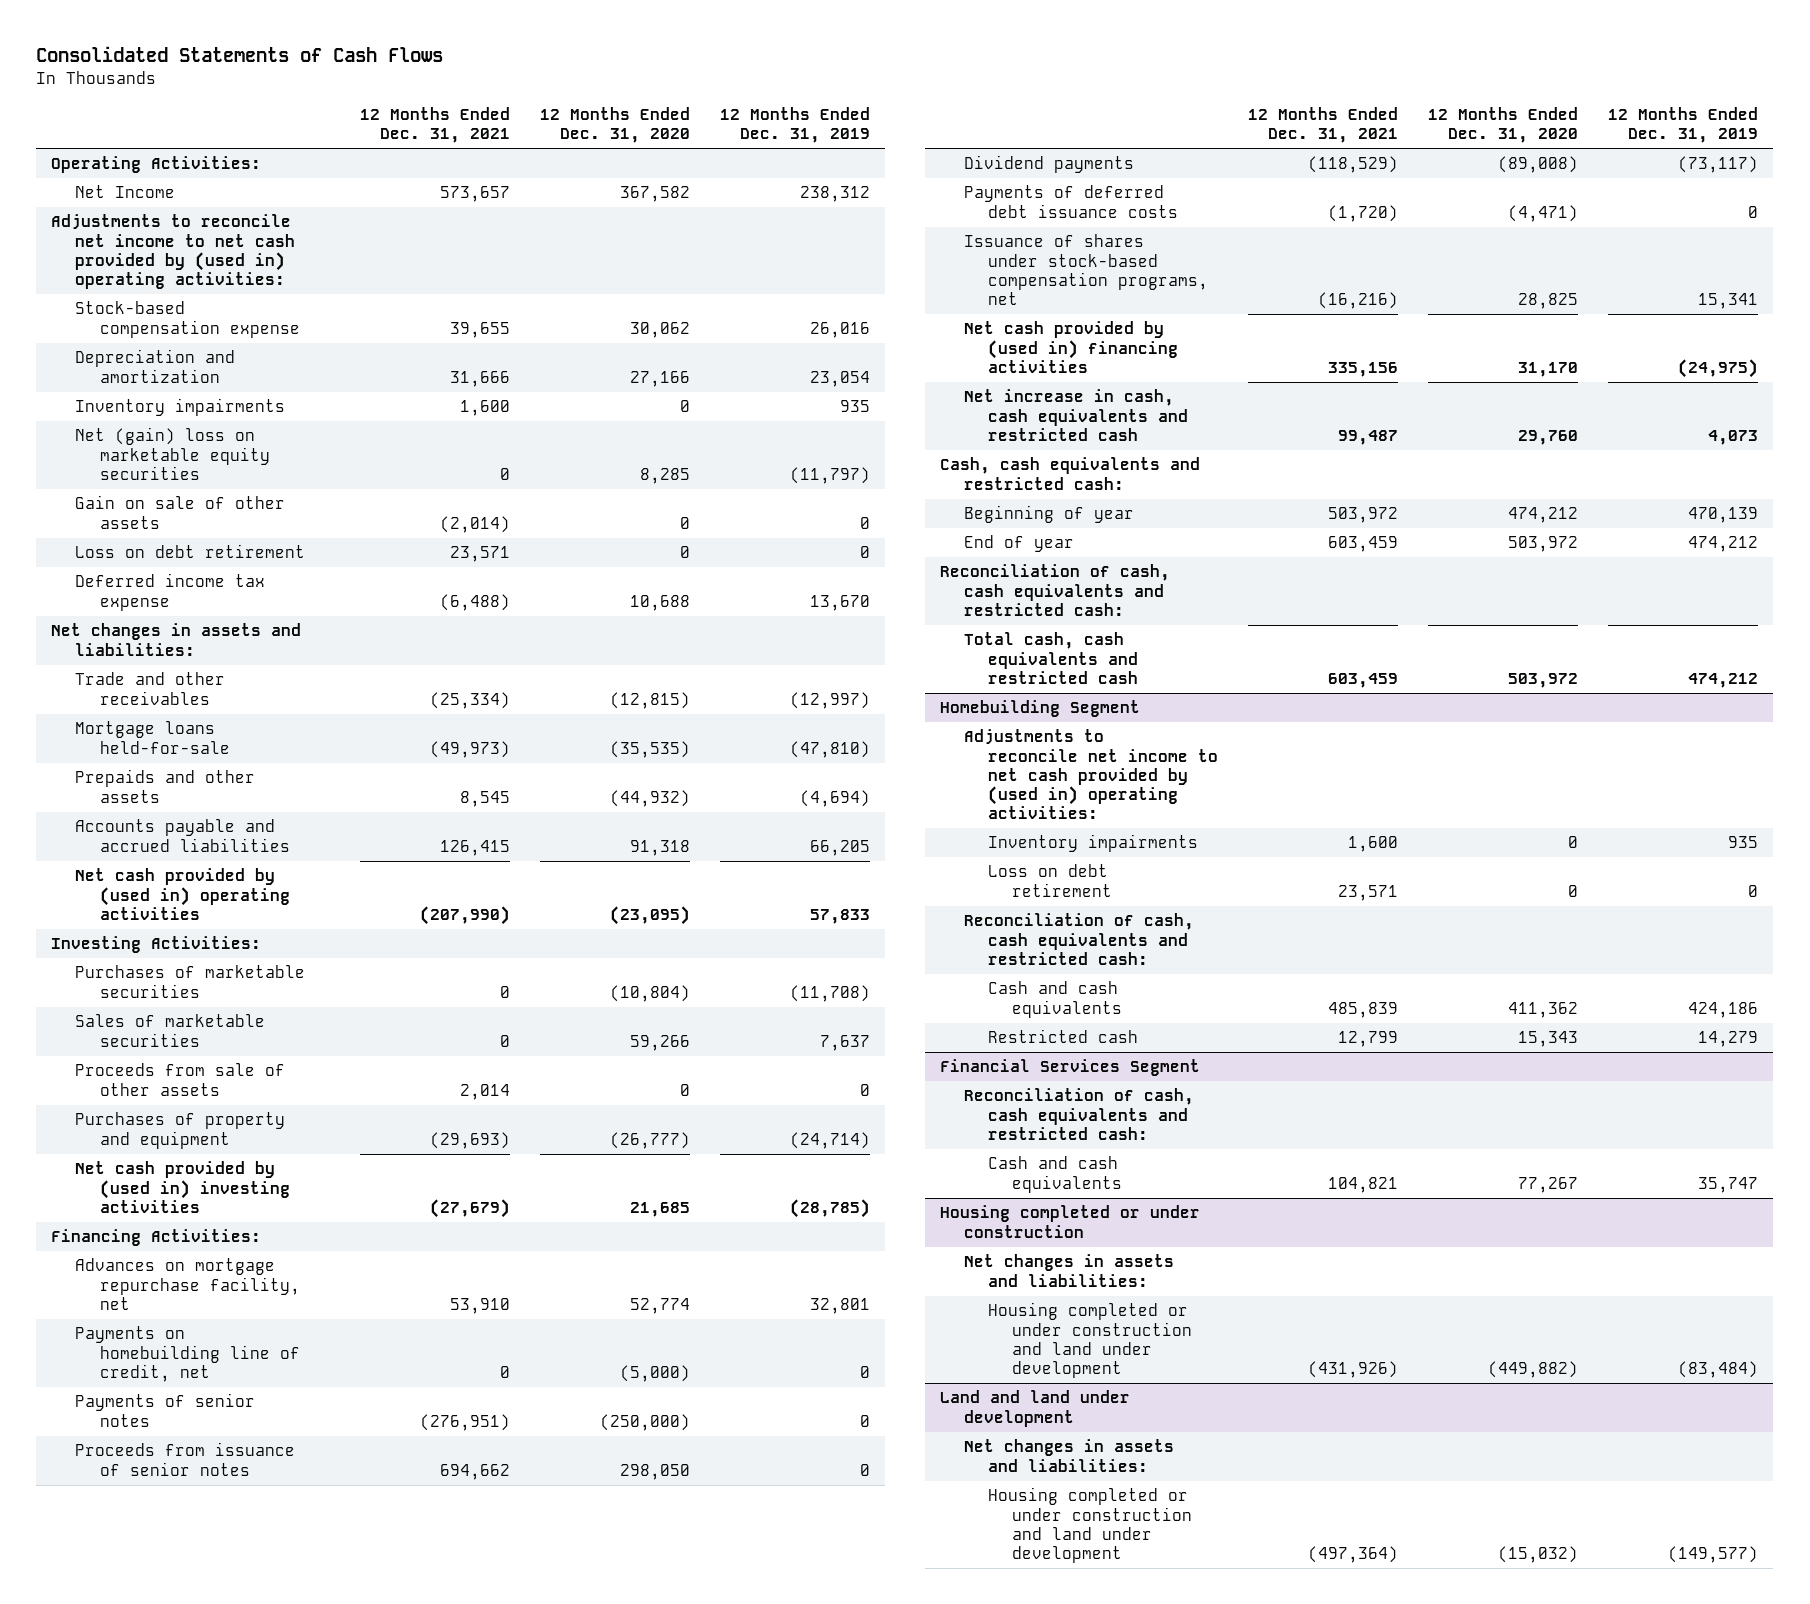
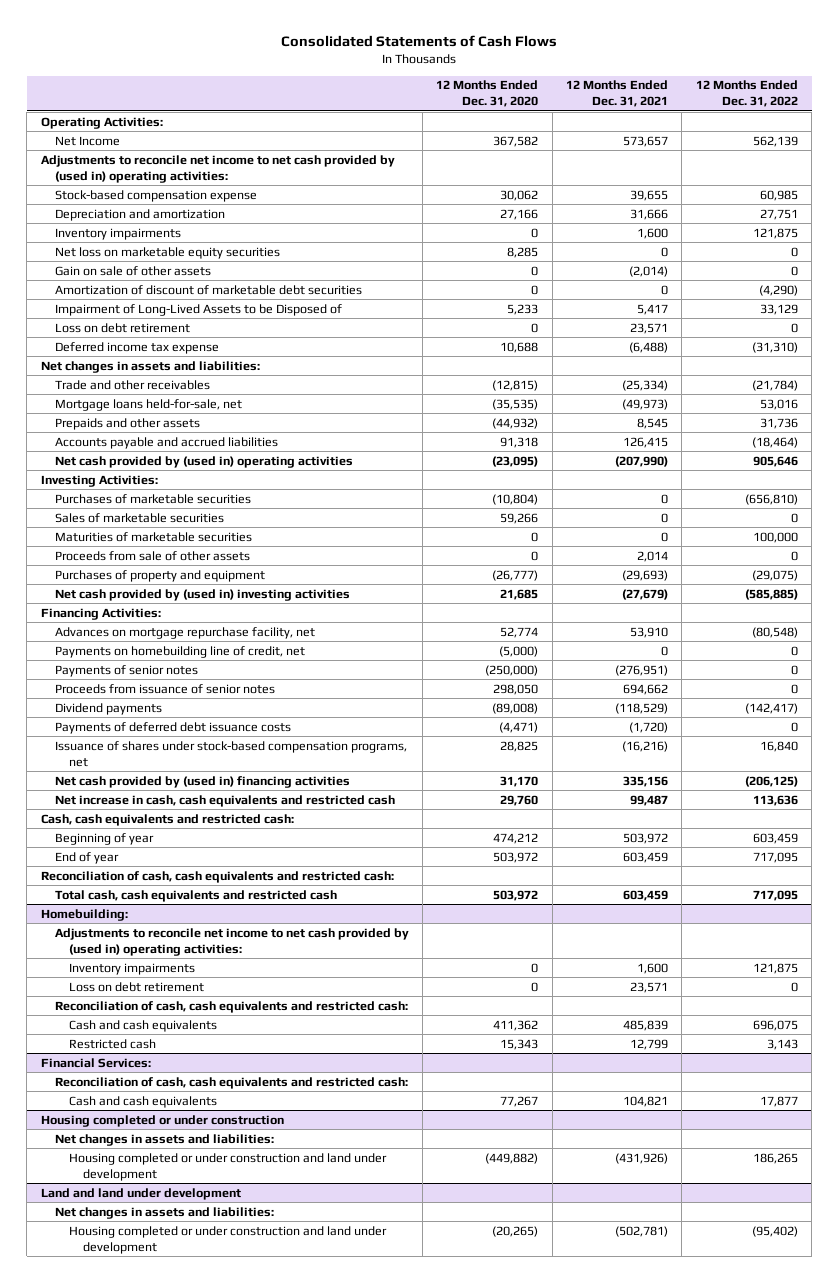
- | 12 Months Ended Dec. 31, 2021 | 12 Months Ended Dec. 31, 2020 | 12 Months Ended Dec. 31, 2019
+ | 12 Months Ended Dec. 31, 2020 | 12 Months Ended Dec. 31, 2021 | 12 Months Ended Dec. 31, 2022
- Net (gain) loss on marketable equity securities | 0 | 8,285 | (11,797)
+ Net loss on marketable equity securities | 8,285 | 0 | 0
+ Amortization of discount of marketable debt securities | 0 | 0 | (4,290)
+ Impairment of Long-Lived Assets to be Disposed of | 5,233 | 5,417 | 33,129
- Mortgage loans held-for-sale | (49,973) | (35,535) | (47,810)
+ Mortgage loans held-for-sale, net | (35,535) | (49,973) | 53,016
+ Maturities of marketable securities | 0 | 0 | 100,000
- Homebuilding Segment
+ Homebuilding:
- Financial Services Segment
+ Financial Services:
@ Land and land under development
- Housing completed or under construction and land under development | (497,364) | (15,032) | (149,577)
+ Housing completed or under construction and land under development | (20,265) | (502,781) | (95,402)

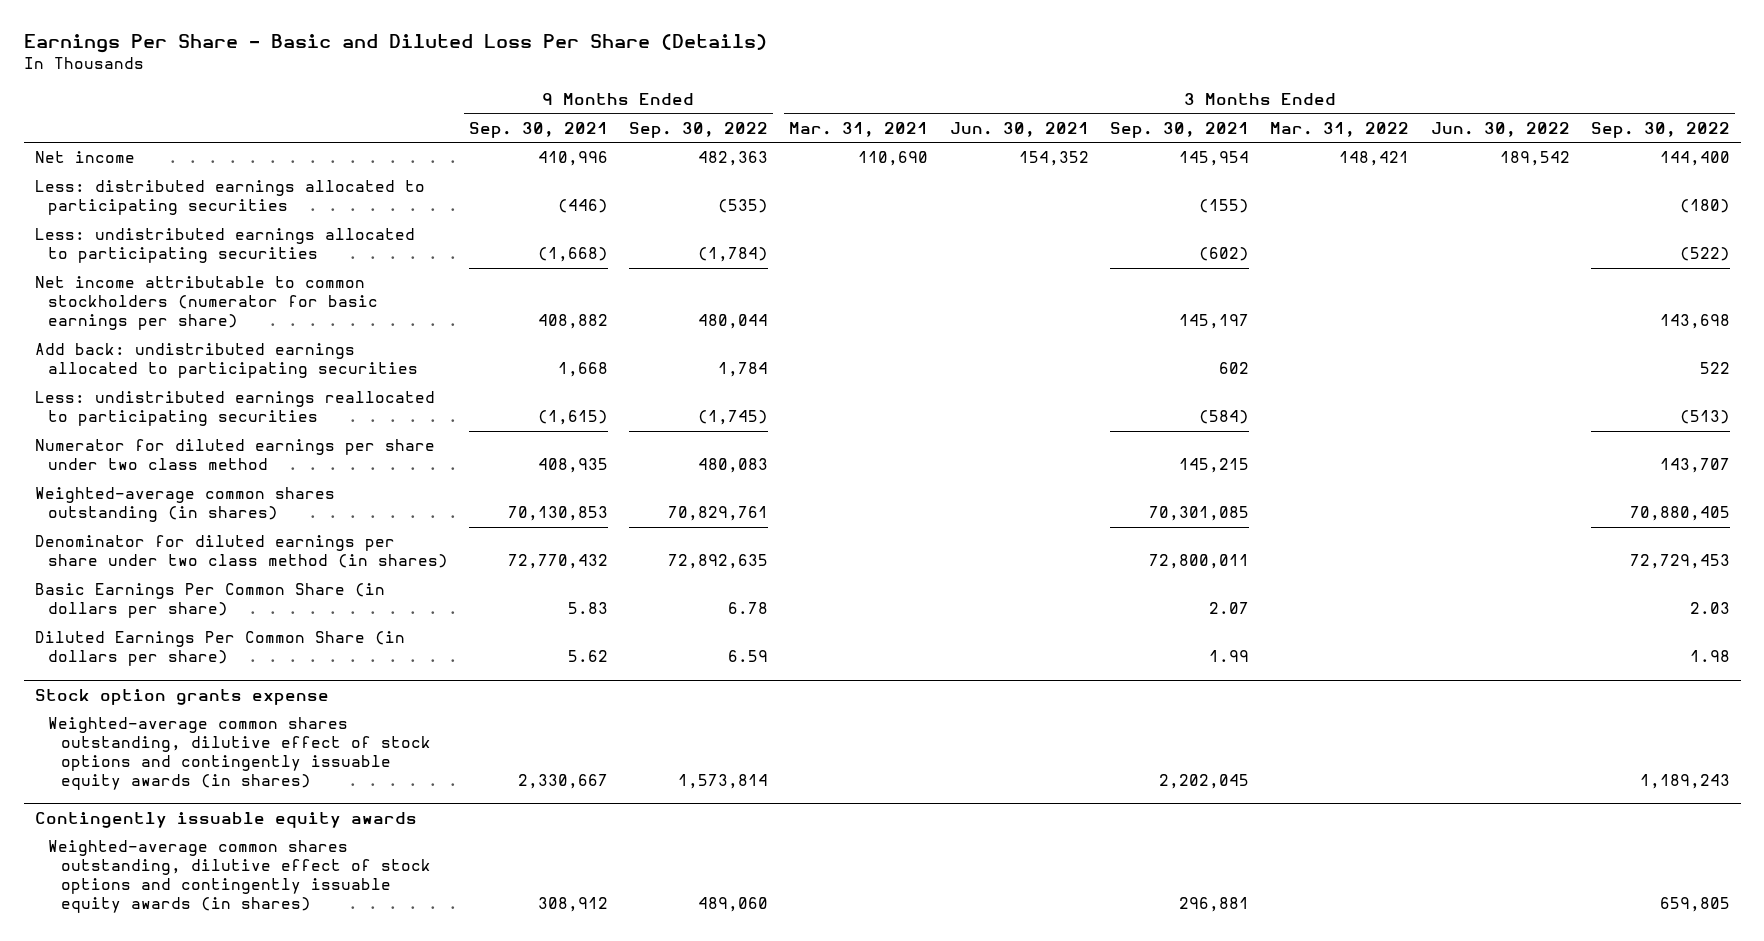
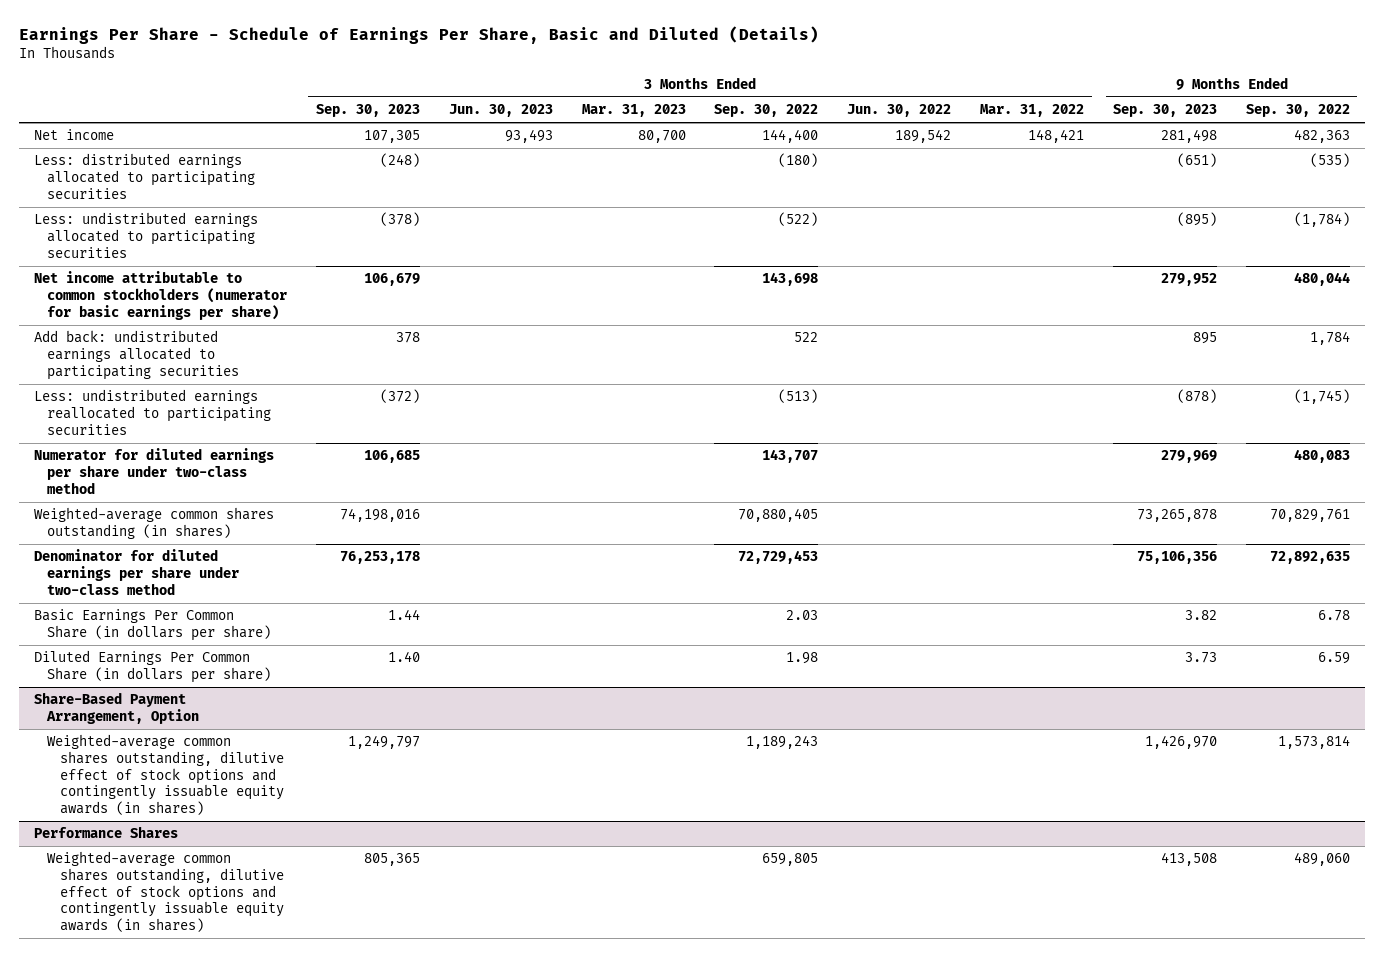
- Earnings Per Share - Basic and Diluted Loss Per Share (Details)
+ Earnings Per Share - Schedule of Earnings Per Share, Basic and Diluted (Details)
- | 9 Months Ended Sep. 30, 2021 | 9 Months Ended Sep. 30, 2022 | 3 Months Ended Mar. 31, 2021 | 3 Months Ended Jun. 30, 2021 | 3 Months Ended Sep. 30, 2021 | 3 Months Ended Mar. 31, 2022 | 3 Months Ended Jun. 30, 2022 | 3 Months Ended Sep. 30, 2022
+ | 3 Months Ended Sep. 30, 2023 | 3 Months Ended Jun. 30, 2023 | 3 Months Ended Mar. 31, 2023 | 3 Months Ended Sep. 30, 2022 | 3 Months Ended Jun. 30, 2022 | 3 Months Ended Mar. 31, 2022 | 9 Months Ended Sep. 30, 2023 | 9 Months Ended Sep. 30, 2022
- Numerator for diluted earnings per share under two class method | 408,935 | 480,083 | | | 145,215 | | | 143,707
+ Numerator for diluted earnings per share under two-class method | 106,685 | | | 143,707 | | | 279,969 | 480,083
- Denominator for diluted earnings per share under two class method (in shares) | 72,770,432 | 72,892,635 | | | 72,800,011 | | | 72,729,453
+ Denominator for diluted earnings per share under two-class method | 76,253,178 | | | 72,729,453 | | | 75,106,356 | 72,892,635
- Stock option grants expense
+ Share-Based Payment Arrangement, Option
- Contingently issuable equity awards
+ Performance Shares

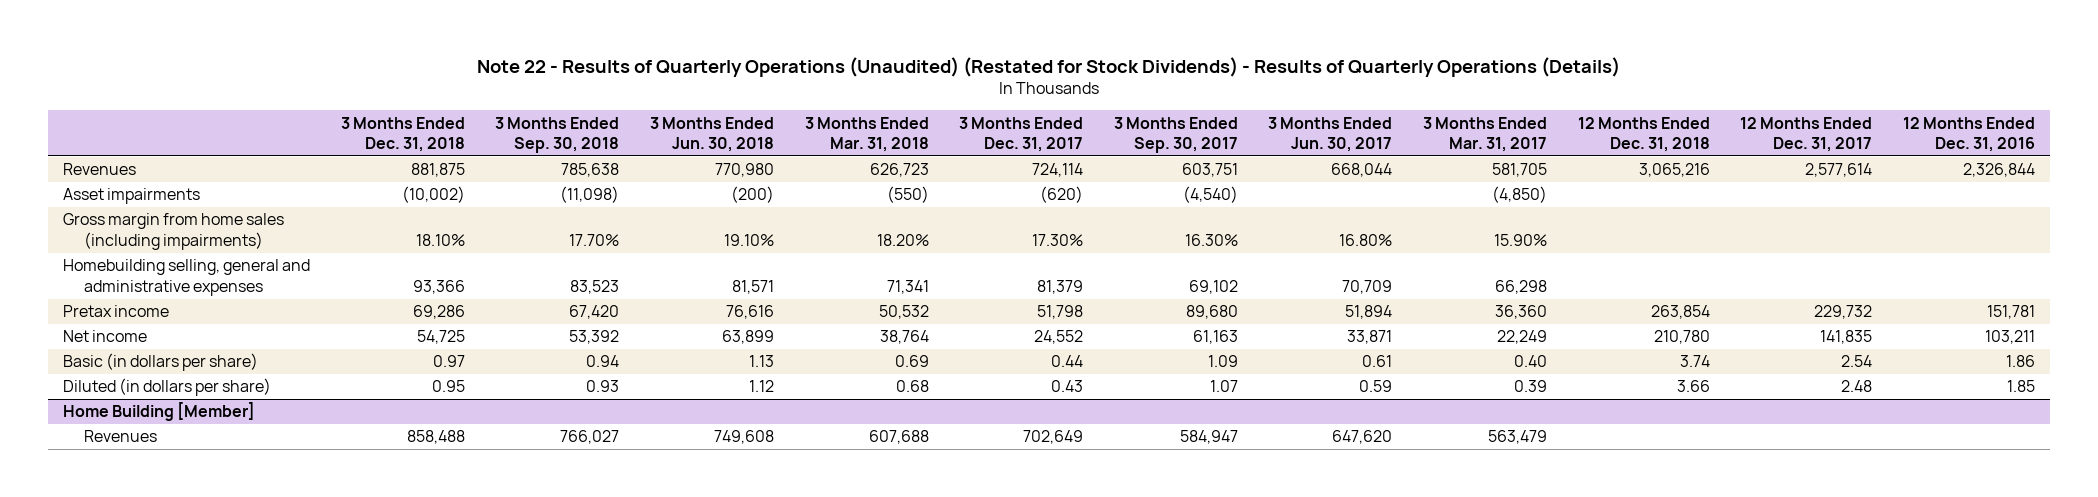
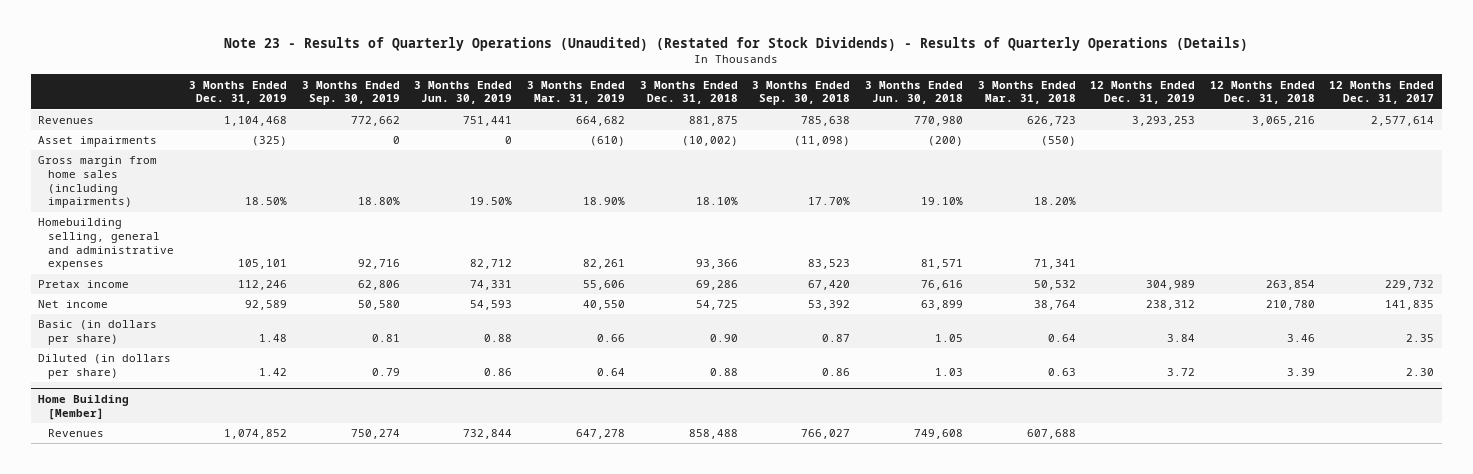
- Note 22 - Results of Quarterly Operations (Unaudited) (Restated for Stock Dividends) - Results of Quarterly Operations (Details)
+ Note 23 - Results of Quarterly Operations (Unaudited) (Restated for Stock Dividends) - Results of Quarterly Operations (Details)
- | 3 Months Ended Dec. 31, 2018 | 3 Months Ended Sep. 30, 2018 | 3 Months Ended Jun. 30, 2018 | 3 Months Ended Mar. 31, 2018 | 3 Months Ended Dec. 31, 2017 | 3 Months Ended Sep. 30, 2017 | 3 Months Ended Jun. 30, 2017 | 3 Months Ended Mar. 31, 2017 | 12 Months Ended Dec. 31, 2018 | 12 Months Ended Dec. 31, 2017 | 12 Months Ended Dec. 31, 2016
+ | 3 Months Ended Dec. 31, 2019 | 3 Months Ended Sep. 30, 2019 | 3 Months Ended Jun. 30, 2019 | 3 Months Ended Mar. 31, 2019 | 3 Months Ended Dec. 31, 2018 | 3 Months Ended Sep. 30, 2018 | 3 Months Ended Jun. 30, 2018 | 3 Months Ended Mar. 31, 2018 | 12 Months Ended Dec. 31, 2019 | 12 Months Ended Dec. 31, 2018 | 12 Months Ended Dec. 31, 2017
- Basic (in dollars per share) | 0.97 | 0.94 | 1.13 | 0.69 | 0.44 | 1.09 | 0.61 | 0.40 | 3.74 | 2.54 | 1.86
- Diluted (in dollars per share) | 0.95 | 0.93 | 1.12 | 0.68 | 0.43 | 1.07 | 0.59 | 0.39 | 3.66 | 2.48 | 1.85
+ Basic (in dollars per share) | 1.48 | 0.81 | 0.88 | 0.66 | 0.90 | 0.87 | 1.05 | 0.64 | 3.84 | 3.46 | 2.35
+ Diluted (in dollars per share) | 1.42 | 0.79 | 0.86 | 0.64 | 0.88 | 0.86 | 1.03 | 0.63 | 3.72 | 3.39 | 2.30

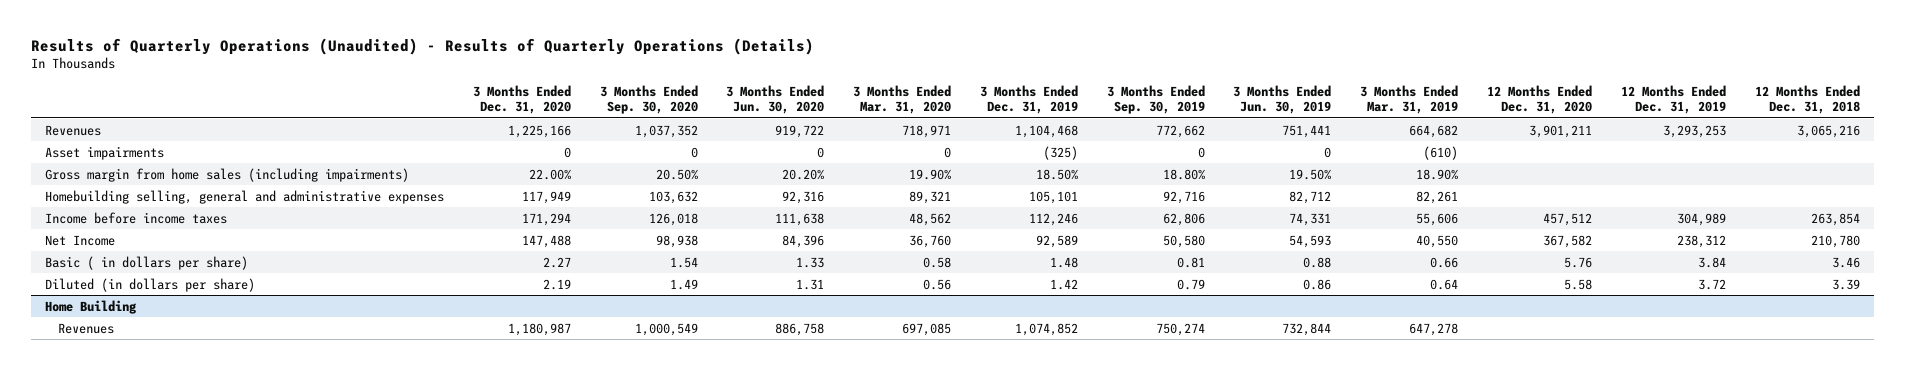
- Note 23 - Results of Quarterly Operations (Unaudited) (Restated for Stock Dividends) - Results of Quarterly Operations (Details)
+ Results of Quarterly Operations (Unaudited) - Results of Quarterly Operations (Details)
- | 3 Months Ended Dec. 31, 2019 | 3 Months Ended Sep. 30, 2019 | 3 Months Ended Jun. 30, 2019 | 3 Months Ended Mar. 31, 2019 | 3 Months Ended Dec. 31, 2018 | 3 Months Ended Sep. 30, 2018 | 3 Months Ended Jun. 30, 2018 | 3 Months Ended Mar. 31, 2018 | 12 Months Ended Dec. 31, 2019 | 12 Months Ended Dec. 31, 2018 | 12 Months Ended Dec. 31, 2017
+ | 3 Months Ended Dec. 31, 2020 | 3 Months Ended Sep. 30, 2020 | 3 Months Ended Jun. 30, 2020 | 3 Months Ended Mar. 31, 2020 | 3 Months Ended Dec. 31, 2019 | 3 Months Ended Sep. 30, 2019 | 3 Months Ended Jun. 30, 2019 | 3 Months Ended Mar. 31, 2019 | 12 Months Ended Dec. 31, 2020 | 12 Months Ended Dec. 31, 2019 | 12 Months Ended Dec. 31, 2018
- Pretax income | 112,246 | 62,806 | 74,331 | 55,606 | 69,286 | 67,420 | 76,616 | 50,532 | 304,989 | 263,854 | 229,732
- Net income | 92,589 | 50,580 | 54,593 | 40,550 | 54,725 | 53,392 | 63,899 | 38,764 | 238,312 | 210,780 | 141,835
- Basic (in dollars per share) | 1.48 | 0.81 | 0.88 | 0.66 | 0.90 | 0.87 | 1.05 | 0.64 | 3.84 | 3.46 | 2.35
+ Income before income taxes | 171,294 | 126,018 | 111,638 | 48,562 | 112,246 | 62,806 | 74,331 | 55,606 | 457,512 | 304,989 | 263,854
+ Net Income | 147,488 | 98,938 | 84,396 | 36,760 | 92,589 | 50,580 | 54,593 | 40,550 | 367,582 | 238,312 | 210,780
+ Basic ( in dollars per share) | 2.27 | 1.54 | 1.33 | 0.58 | 1.48 | 0.81 | 0.88 | 0.66 | 5.76 | 3.84 | 3.46
- Home Building [Member]
+ Home Building

